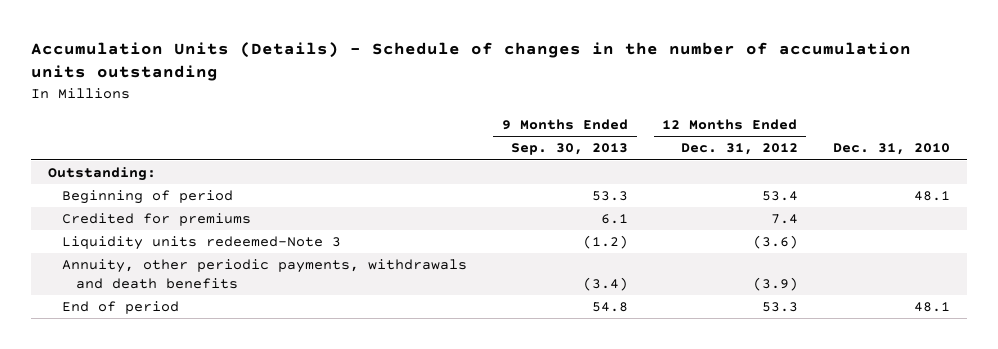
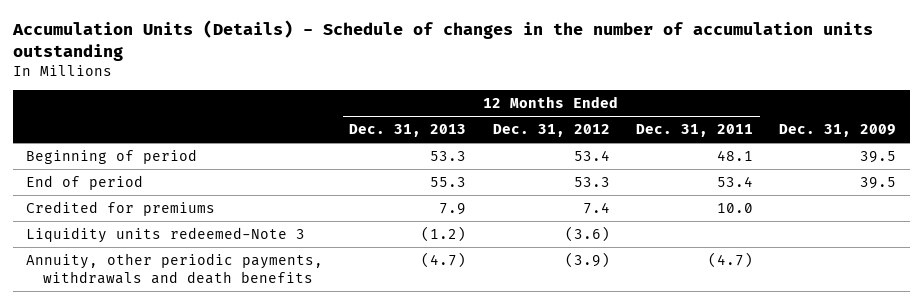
- | 9 Months Ended Sep. 30, 2013 | 12 Months Ended Dec. 31, 2012 | Dec. 31, 2010
+ | 12 Months Ended Dec. 31, 2013 | 12 Months Ended Dec. 31, 2012 | 12 Months Ended Dec. 31, 2011 | Dec. 31, 2009
- Outstanding:
moved up: End of period | 55.3 | 53.3 | 53.4 | 39.5

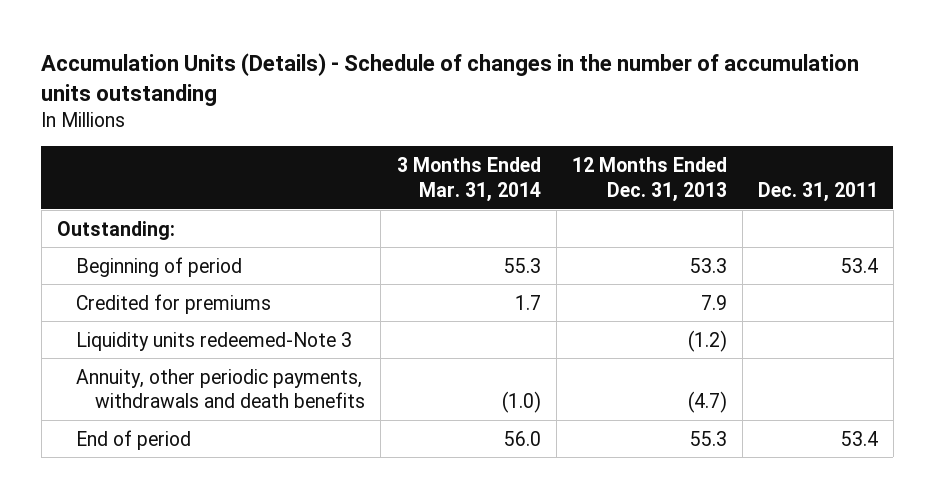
- | 12 Months Ended Dec. 31, 2013 | 12 Months Ended Dec. 31, 2012 | 12 Months Ended Dec. 31, 2011 | Dec. 31, 2009
+ | 3 Months Ended Mar. 31, 2014 | 12 Months Ended Dec. 31, 2013 | Dec. 31, 2011
+ Outstanding:
moved down: End of period | 56.0 | 55.3 | 53.4

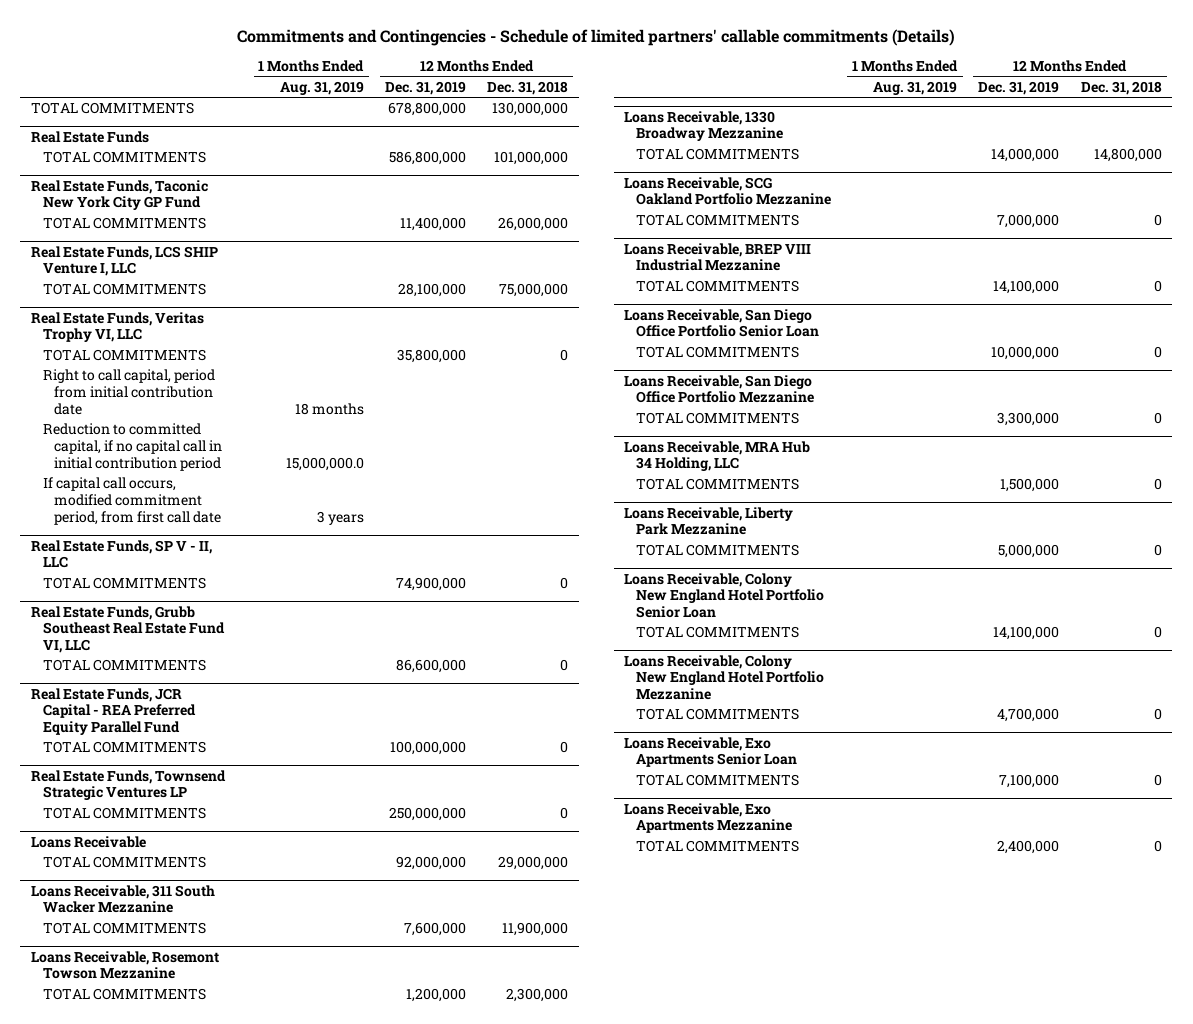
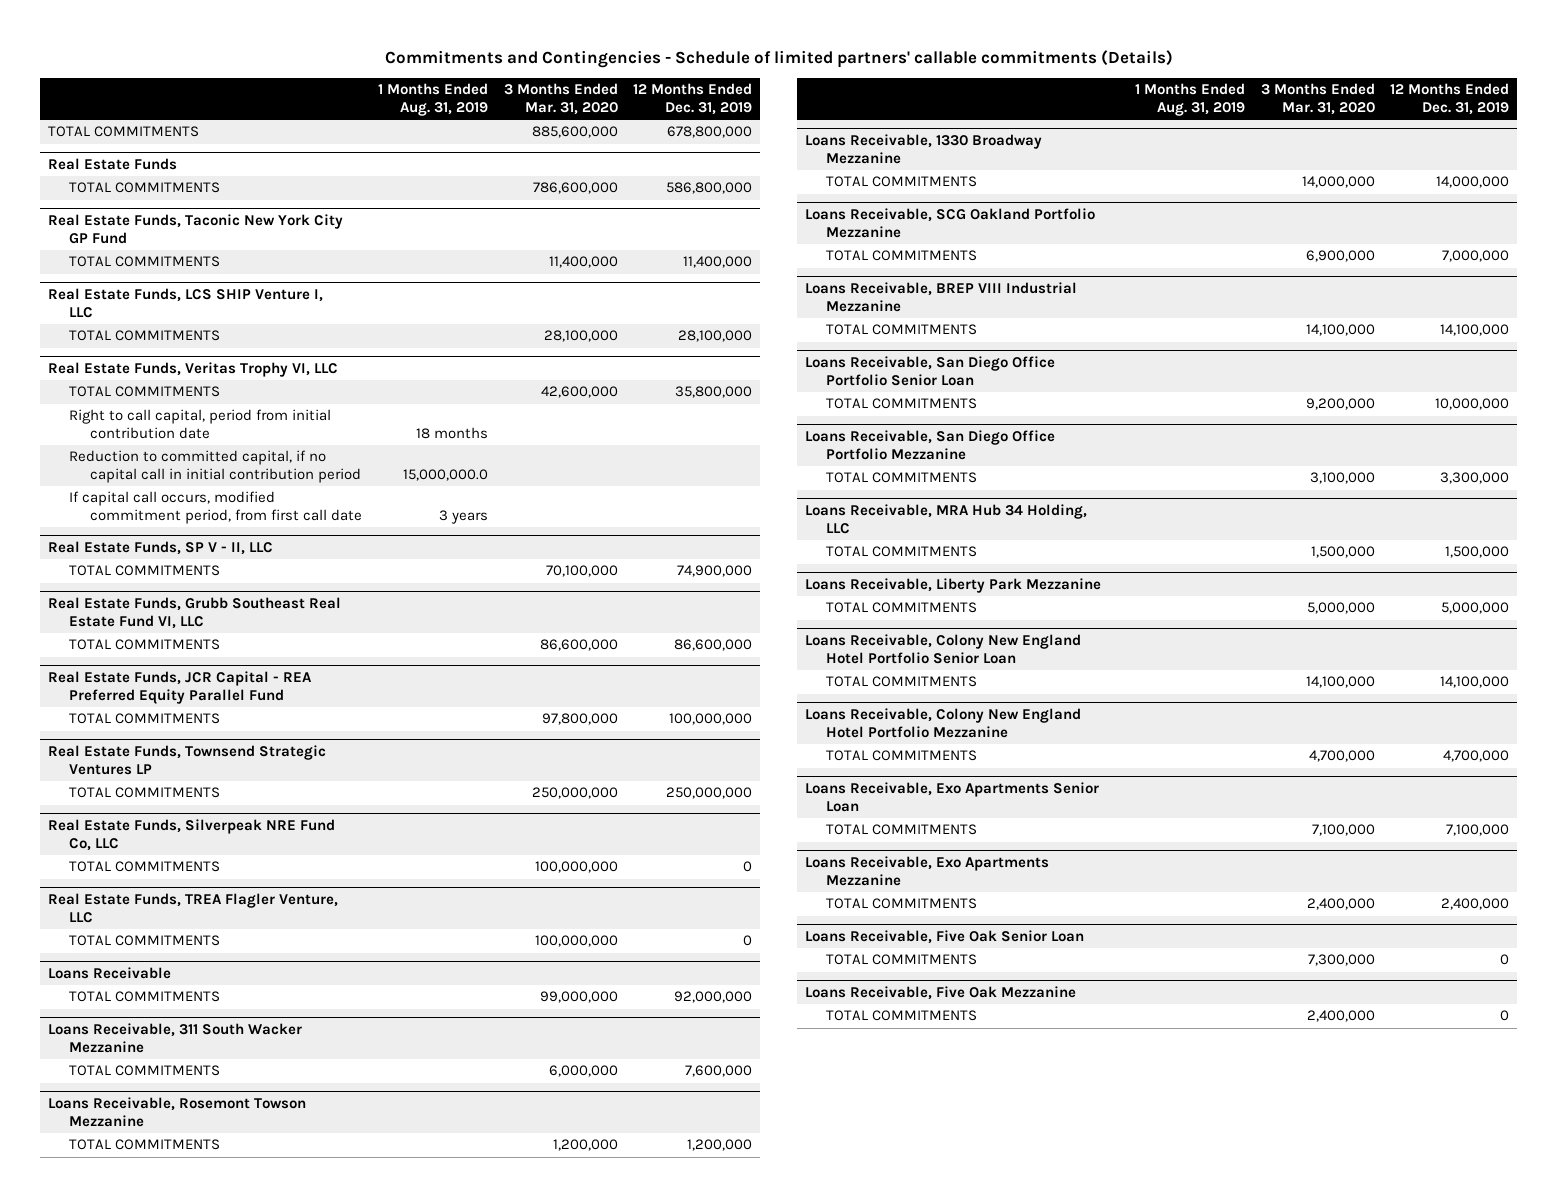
- | 1 Months Ended Aug. 31, 2019 | 12 Months Ended Dec. 31, 2019 | 12 Months Ended Dec. 31, 2018
+ | 1 Months Ended Aug. 31, 2019 | 3 Months Ended Mar. 31, 2020 | 12 Months Ended Dec. 31, 2019
+ Real Estate Funds, Silverpeak NRE Fund Co, LLC
+ TOTAL COMMITMENTS | | 100,000,000 | 0
+ Real Estate Funds, TREA Flagler Venture, LLC
+ TOTAL COMMITMENTS | | 100,000,000 | 0
+ Loans Receivable, Five Oak Senior Loan
+ TOTAL COMMITMENTS | | 7,300,000 | 0
+ Loans Receivable, Five Oak Mezzanine
+ TOTAL COMMITMENTS | | 2,400,000 | 0

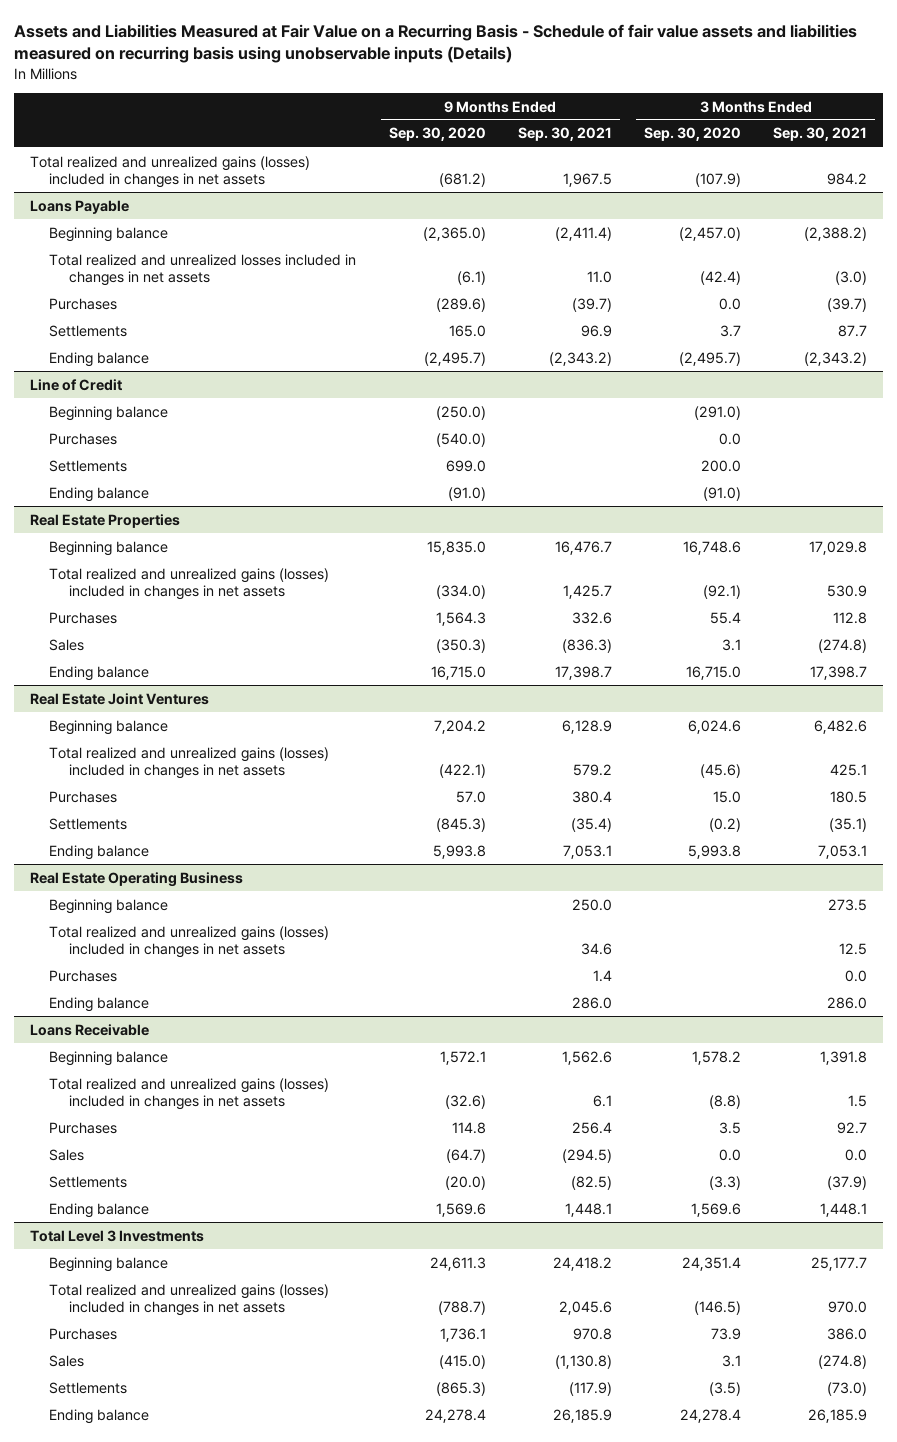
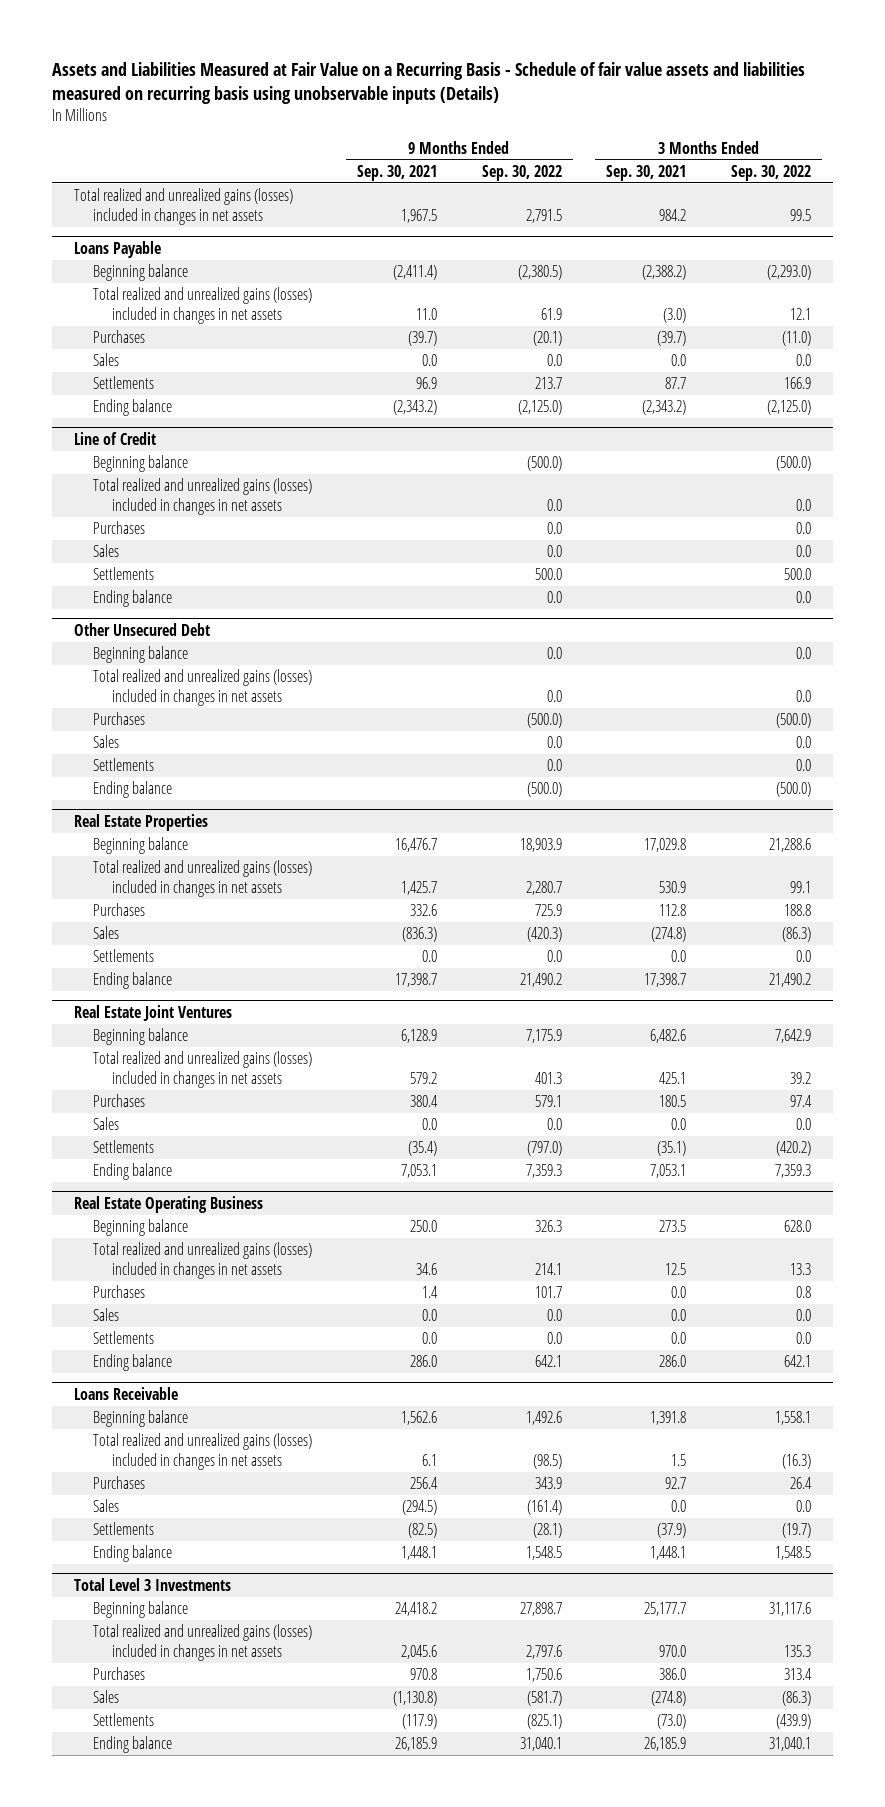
- | 9 Months Ended Sep. 30, 2020 | 9 Months Ended Sep. 30, 2021 | 3 Months Ended Sep. 30, 2020 | 3 Months Ended Sep. 30, 2021
+ | 9 Months Ended Sep. 30, 2021 | 9 Months Ended Sep. 30, 2022 | 3 Months Ended Sep. 30, 2021 | 3 Months Ended Sep. 30, 2022
@ Loans Payable
- Total realized and unrealized losses included in changes in net assets | (6.1) | 11.0 | (42.4) | (3.0)
+ Total realized and unrealized gains (losses) included in changes in net assets | 11.0 | 61.9 | (3.0) | 12.1
+ Sales | 0.0 | 0.0 | 0.0 | 0.0
@ Line of Credit
+ Total realized and unrealized gains (losses) included in changes in net assets | | 0.0 | | 0.0
+ Sales | | 0.0 | | 0.0
+ Other Unsecured Debt
+ Beginning balance | | 0.0 | | 0.0
+ Total realized and unrealized gains (losses) included in changes in net assets | | 0.0 | | 0.0
+ Purchases | | (500.0) | | (500.0)
+ Sales | | 0.0 | | 0.0
+ Settlements | | 0.0 | | 0.0
+ Ending balance | | (500.0) | | (500.0)
@ Real Estate Properties
+ Settlements | 0.0 | 0.0 | 0.0 | 0.0
@ Real Estate Joint Ventures
+ Sales | 0.0 | 0.0 | 0.0 | 0.0
@ Real Estate Operating Business
+ Sales | 0.0 | 0.0 | 0.0 | 0.0
+ Settlements | 0.0 | 0.0 | 0.0 | 0.0

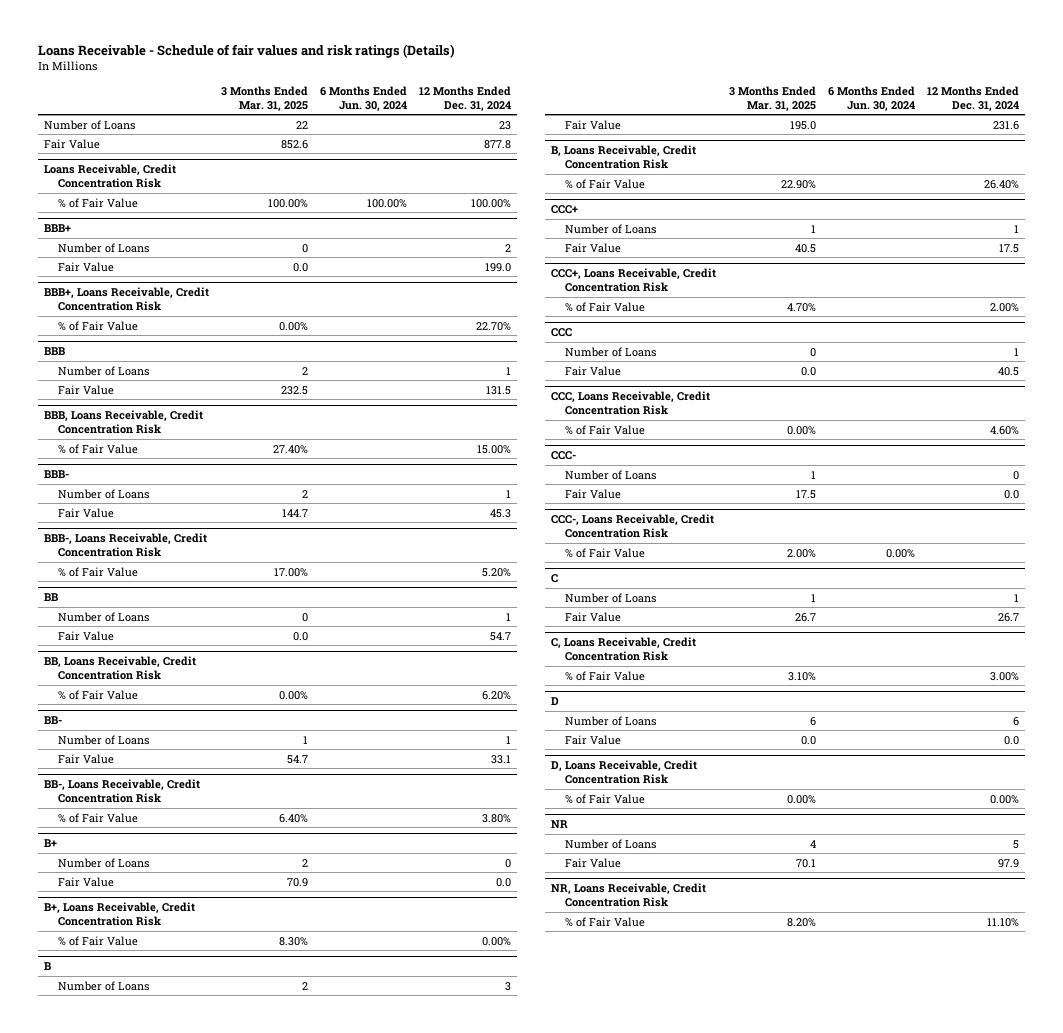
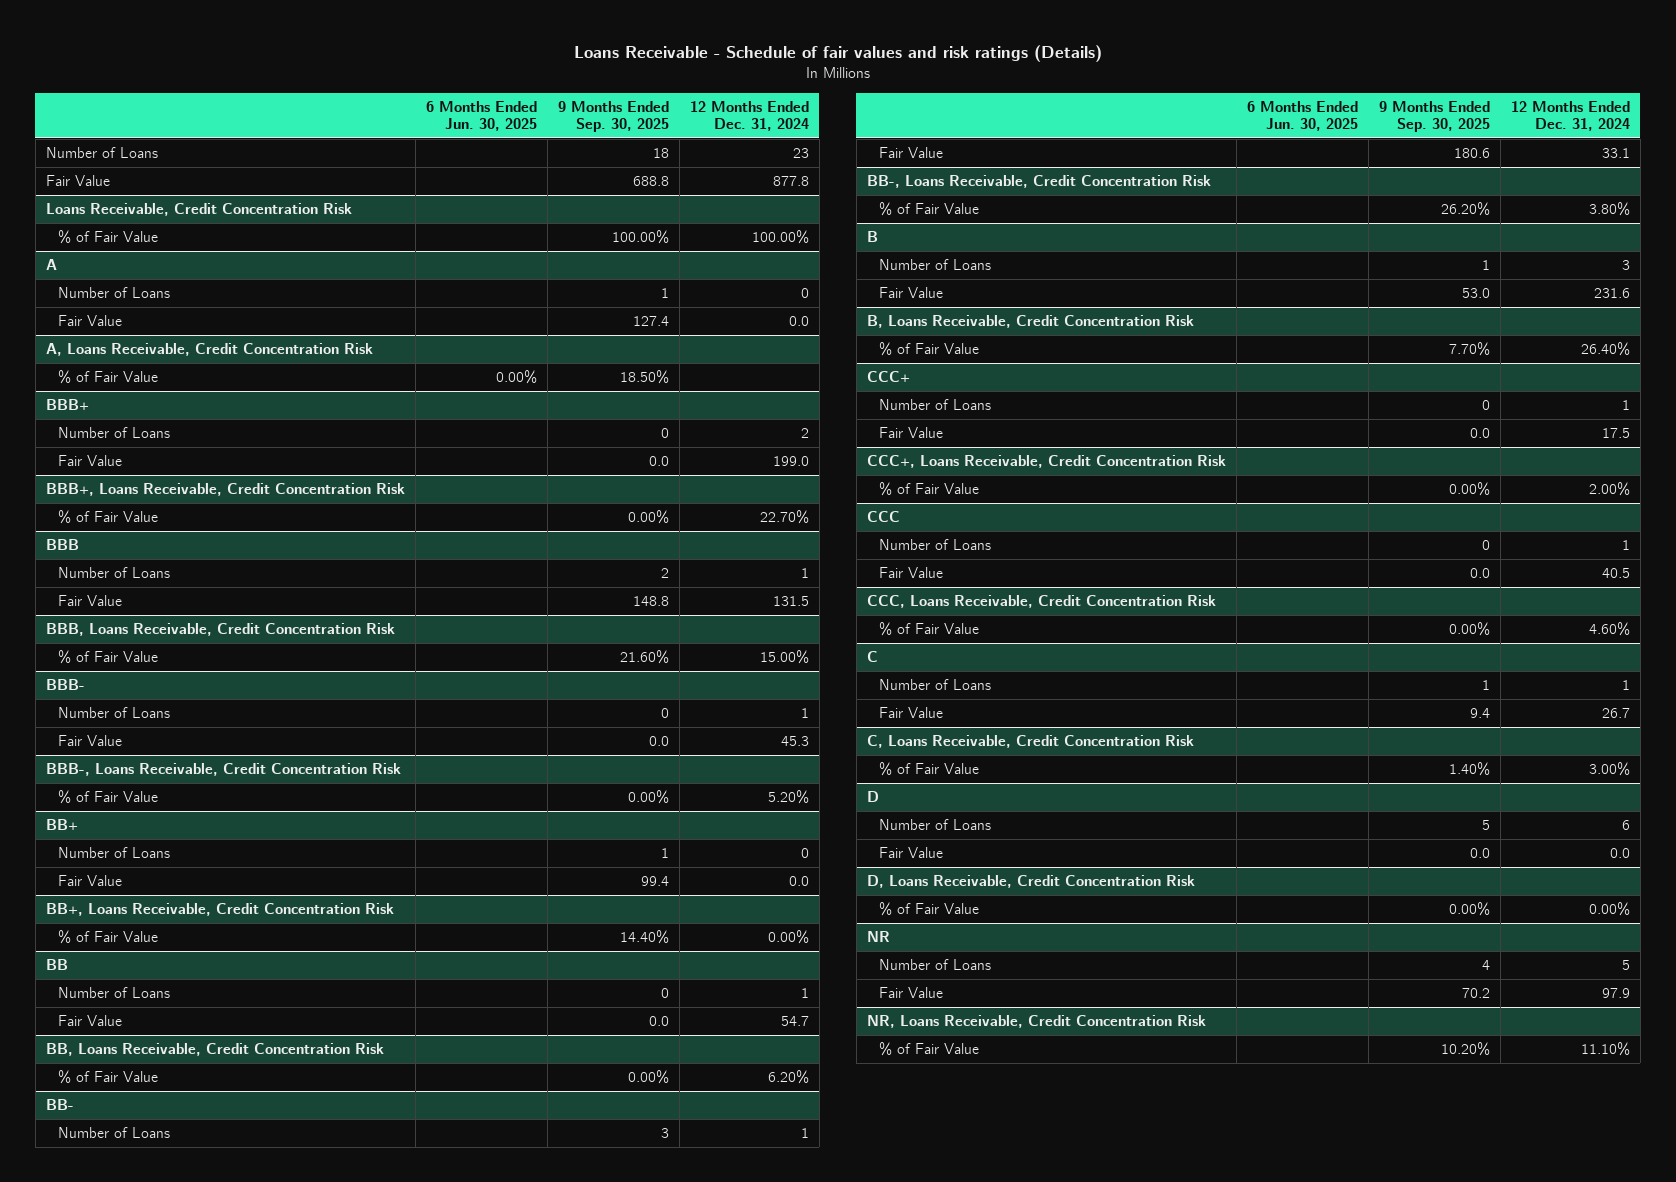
- | 3 Months Ended Mar. 31, 2025 | 6 Months Ended Jun. 30, 2024 | 12 Months Ended Dec. 31, 2024
+ | 6 Months Ended Jun. 30, 2025 | 9 Months Ended Sep. 30, 2025 | 12 Months Ended Dec. 31, 2024
+ A
+ Number of Loans | | 1 | 0
+ Fair Value | | 127.4 | 0.0
+ A, Loans Receivable, Credit Concentration Risk
+ % of Fair Value | 0.00% | 18.50% |
+ BB+
+ Number of Loans | | 1 | 0
+ Fair Value | | 99.4 | 0.0
+ BB+, Loans Receivable, Credit Concentration Risk
+ % of Fair Value | | 14.40% | 0.00%
- B+
- Number of Loans | 2 | | 0
- Fair Value | 70.9 | | 0.0
- B+, Loans Receivable, Credit Concentration Risk
- % of Fair Value | 8.30% | | 0.00%
- CCC-
- Number of Loans | 1 | | 0
- Fair Value | 17.5 | | 0.0
- CCC-, Loans Receivable, Credit Concentration Risk
- % of Fair Value | 2.00% | 0.00% |

